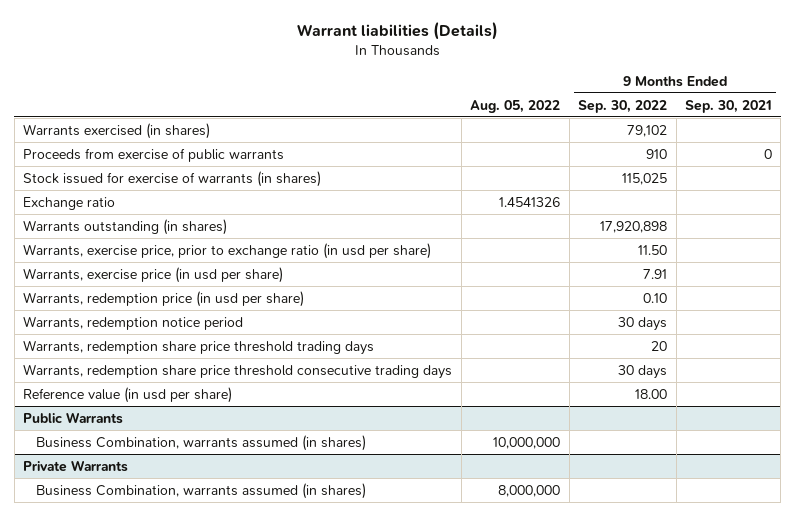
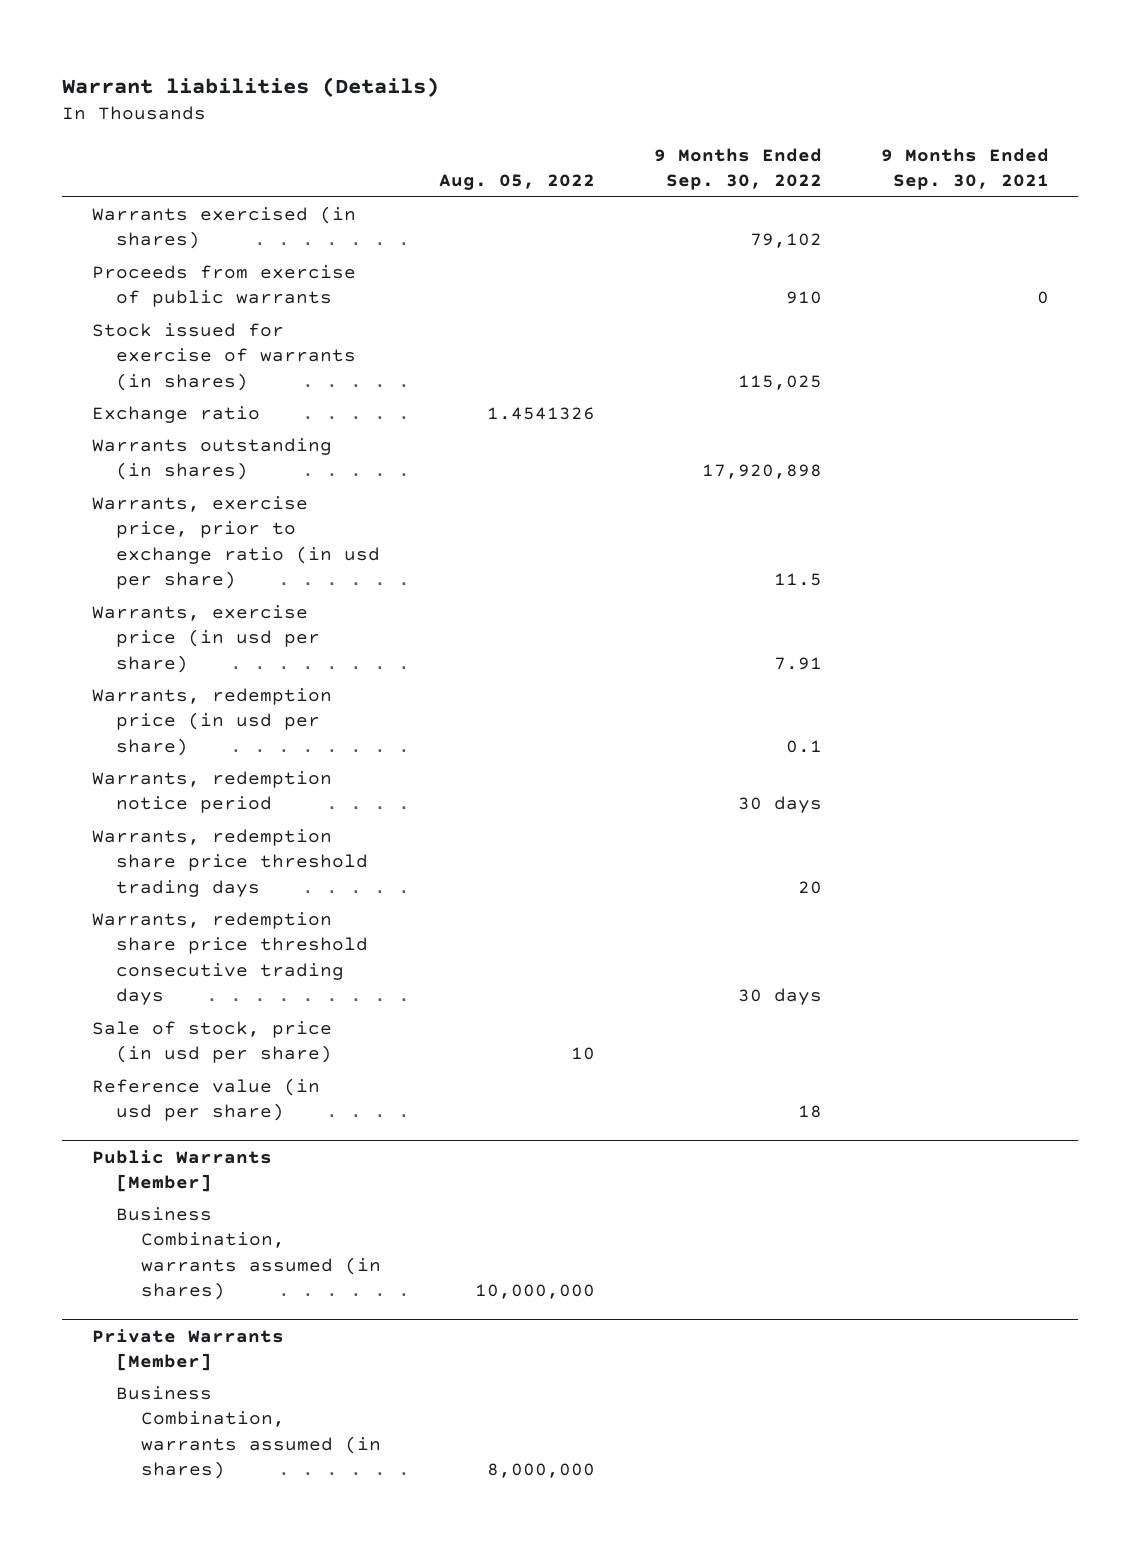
- Warrants, exercise price, prior to exchange ratio (in usd per share) | | 11.50 |
+ Warrants, exercise price, prior to exchange ratio (in usd per share) | | 11.5 |
- Warrants, redemption price (in usd per share) | | 0.10 |
+ Warrants, redemption price (in usd per share) | | 0.1 |
- Reference value (in usd per share) | | 18.00 |
- Public Warrants
+ Sale of stock, price (in usd per share) | 10 | |
+ Reference value (in usd per share) | | 18 |
+ Public Warrants [Member]
- Private Warrants
+ Private Warrants [Member]

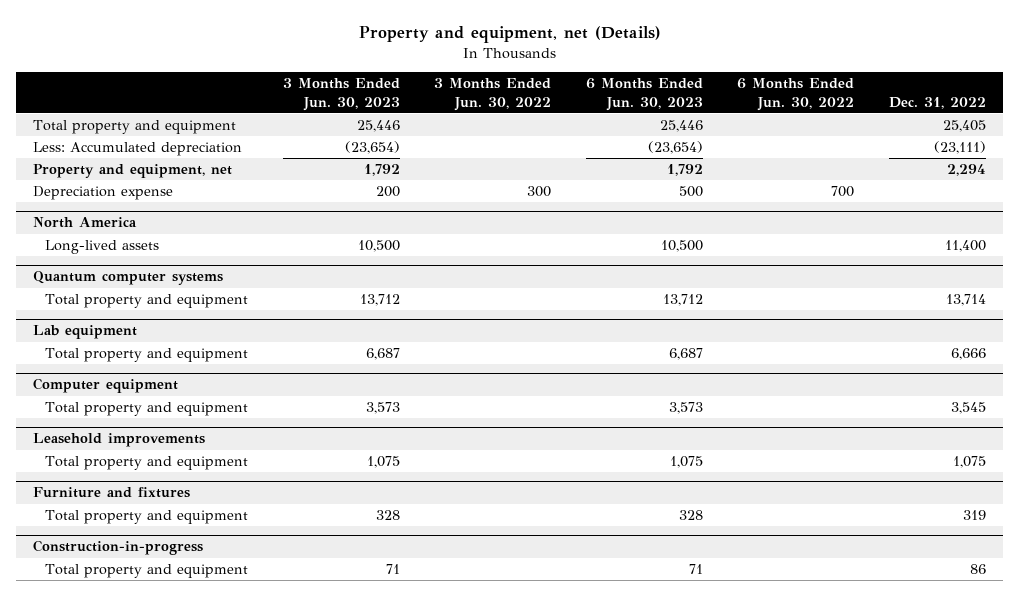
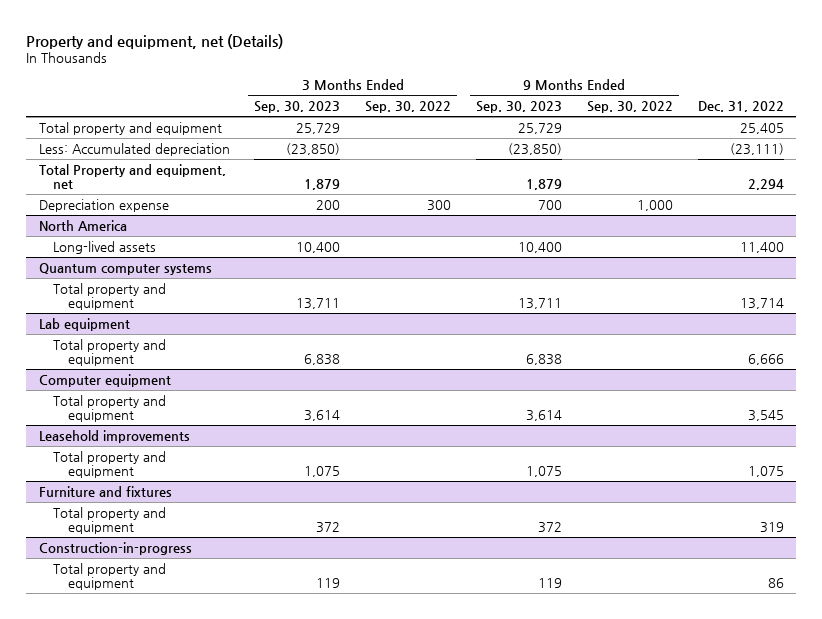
- | 3 Months Ended Jun. 30, 2023 | 3 Months Ended Jun. 30, 2022 | 6 Months Ended Jun. 30, 2023 | 6 Months Ended Jun. 30, 2022 | Dec. 31, 2022
+ | 3 Months Ended Sep. 30, 2023 | 3 Months Ended Sep. 30, 2022 | 9 Months Ended Sep. 30, 2023 | 9 Months Ended Sep. 30, 2022 | Dec. 31, 2022
- Property and equipment, net | 1,792 | | 1,792 | | 2,294
+ Total Property and equipment, net | 1,879 | | 1,879 | | 2,294

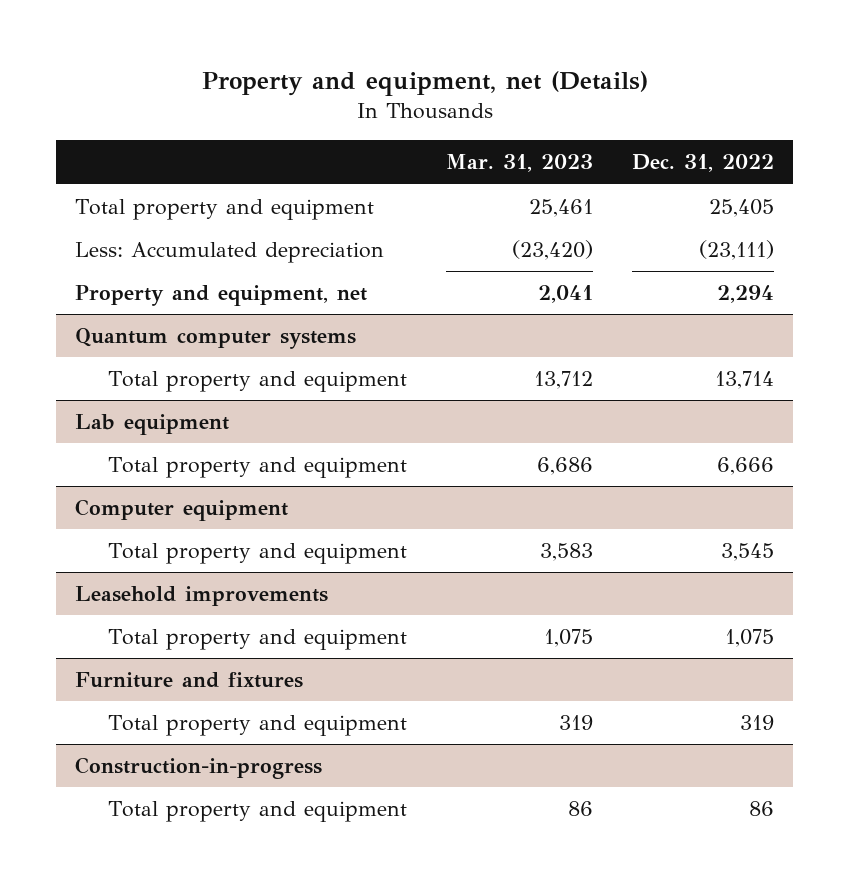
- | 3 Months Ended Sep. 30, 2023 | 3 Months Ended Sep. 30, 2022 | 9 Months Ended Sep. 30, 2023 | 9 Months Ended Sep. 30, 2022 | Dec. 31, 2022
+ | Mar. 31, 2023 | Dec. 31, 2022
- Total Property and equipment, net | 1,879 | | 1,879 | | 2,294
- Depreciation expense | 200 | 300 | 700 | 1,000 |
- North America
- Long-lived assets | 10,400 | | 10,400 | | 11,400
+ Property and equipment, net | 2,041 | 2,294

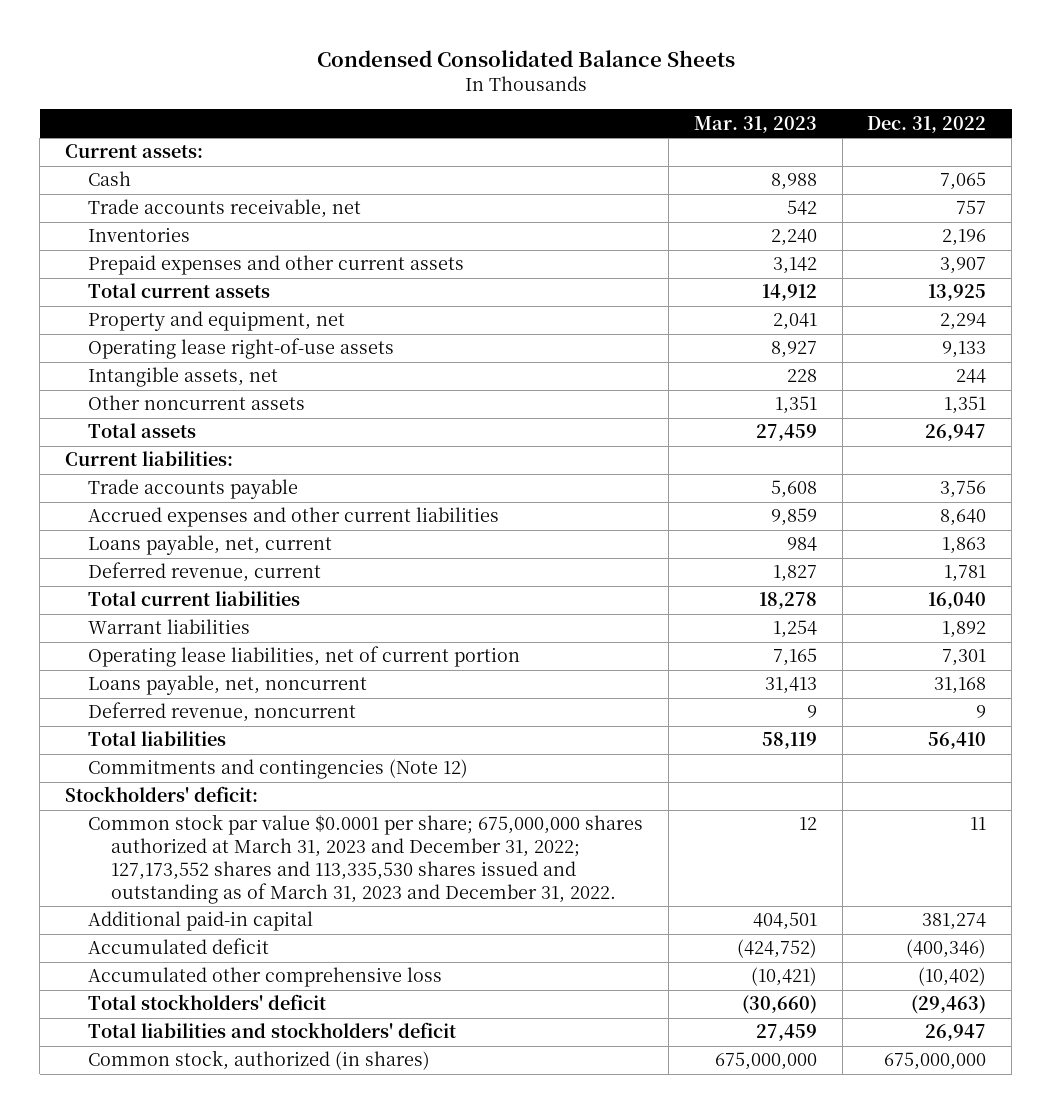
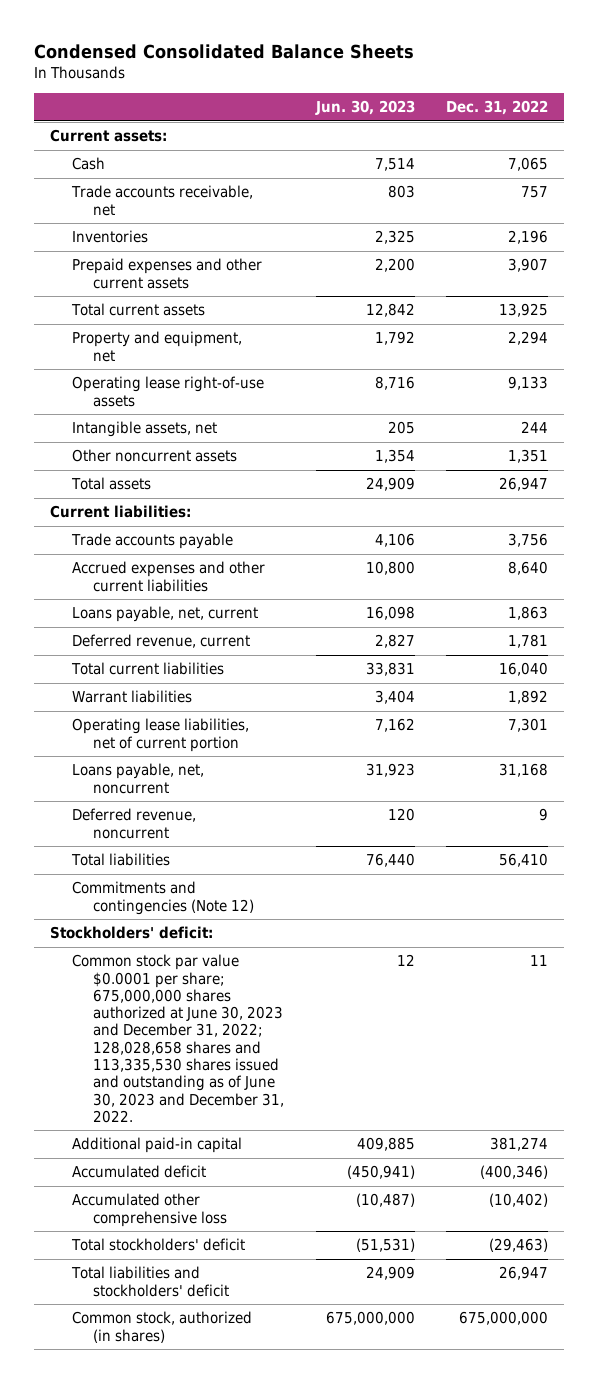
- | Mar. 31, 2023 | Dec. 31, 2022
+ | Jun. 30, 2023 | Dec. 31, 2022
- Common stock par value $0.0001 per share; 675,000,000 shares authorized at March 31, 2023 and December 31, 2022; 127,173,552 shares and 113,335,530 shares issued and outstanding as of March 31, 2023 and December 31, 2022. | 12 | 11
+ Common stock par value $0.0001 per share; 675,000,000 shares authorized at June 30, 2023 and December 31, 2022; 128,028,658 shares and 113,335,530 shares issued and outstanding as of June 30, 2023 and December 31, 2022. | 12 | 11

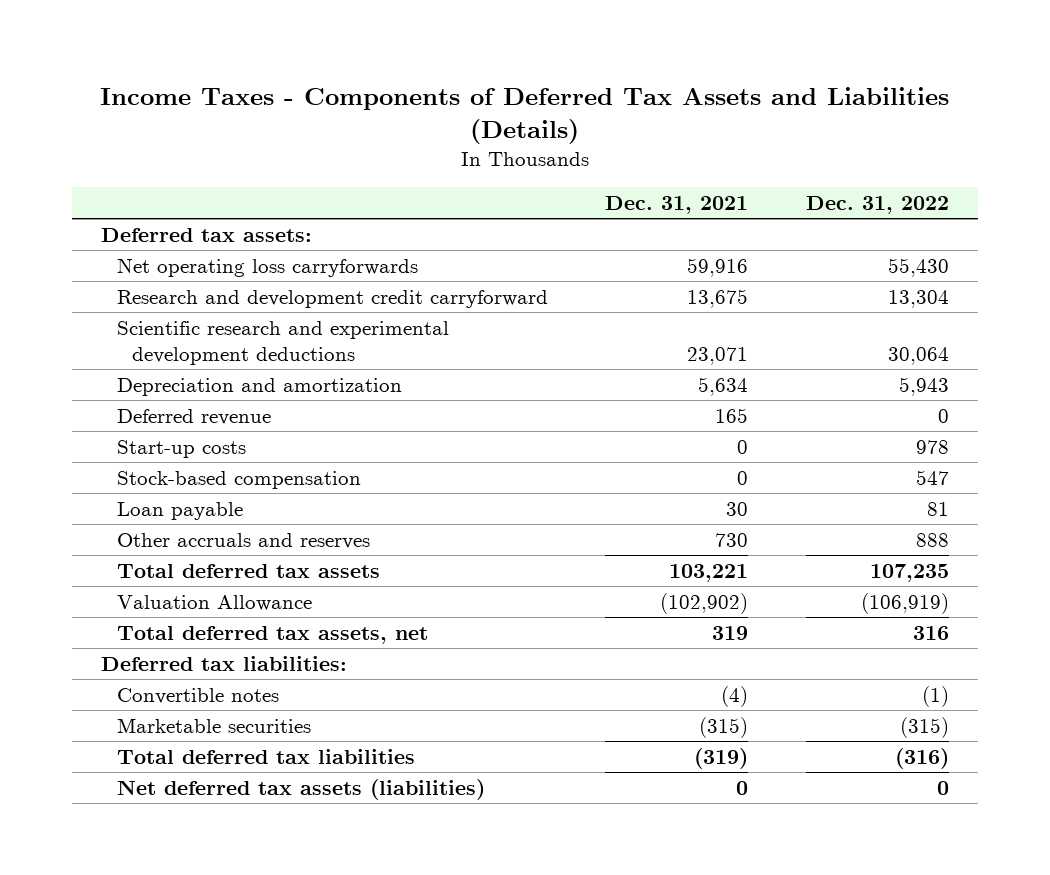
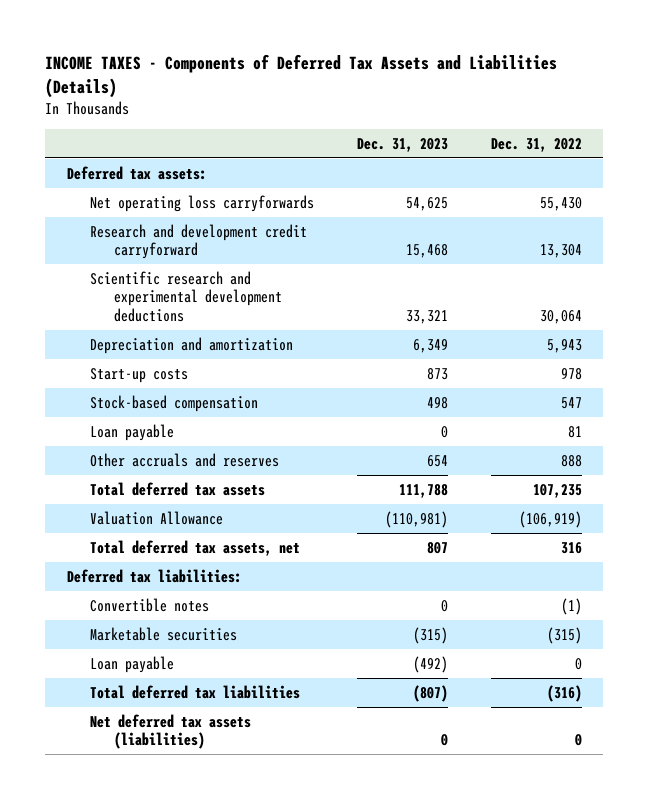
- Income Taxes - Components of Deferred Tax Assets and Liabilities (Details)
+ INCOME TAXES - Components of Deferred Tax Assets and Liabilities (Details)
- | Dec. 31, 2021 | Dec. 31, 2022
+ | Dec. 31, 2023 | Dec. 31, 2022
- Deferred revenue | 165 | 0
+ Loan payable | (492) | 0

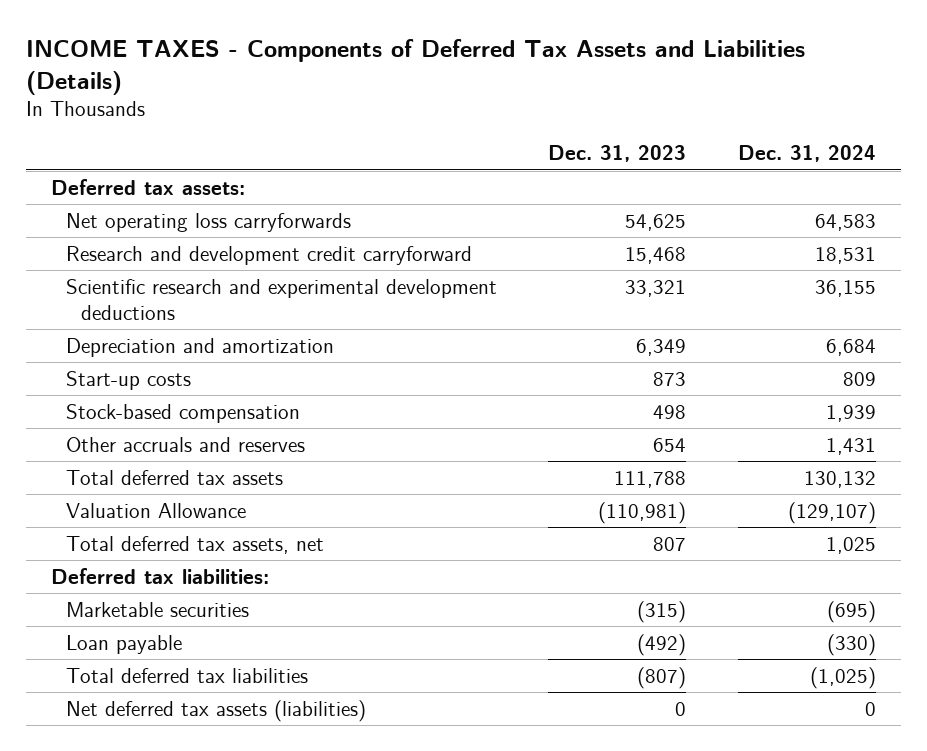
- | Dec. 31, 2023 | Dec. 31, 2022
+ | Dec. 31, 2023 | Dec. 31, 2024
- Loan payable | 0 | 81
- Convertible notes | 0 | (1)

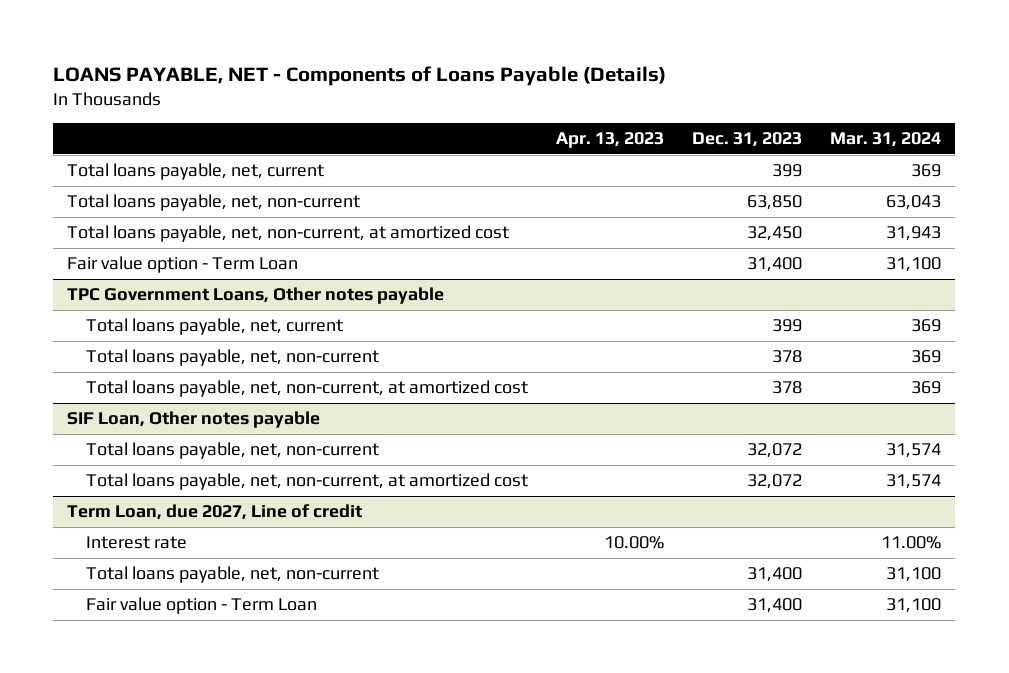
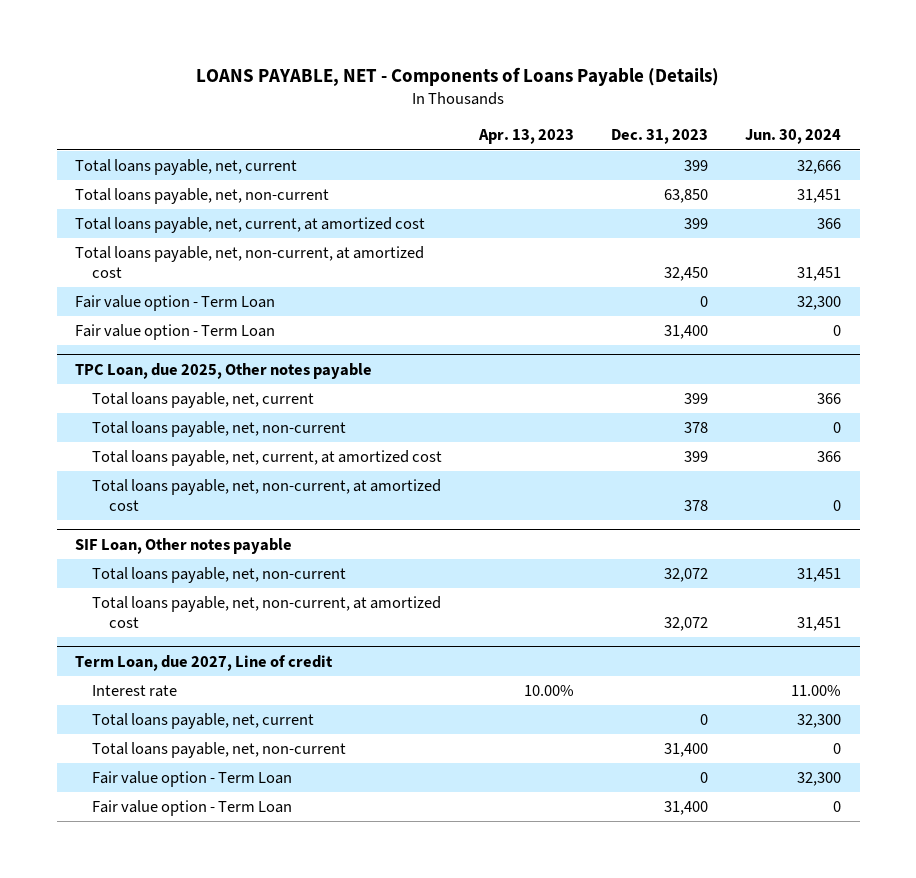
- | Apr. 13, 2023 | Dec. 31, 2023 | Mar. 31, 2024
+ | Apr. 13, 2023 | Dec. 31, 2023 | Jun. 30, 2024
+ Total loans payable, net, current, at amortized cost | | 399 | 366
+ Fair value option - Term Loan | | 0 | 32,300
- TPC Government Loans, Other notes payable
+ TPC Loan, due 2025, Other notes payable
+ Total loans payable, net, current, at amortized cost | | 399 | 366
@ Term Loan, due 2027, Line of credit
+ Total loans payable, net, current | | 0 | 32,300
+ Fair value option - Term Loan | | 0 | 32,300

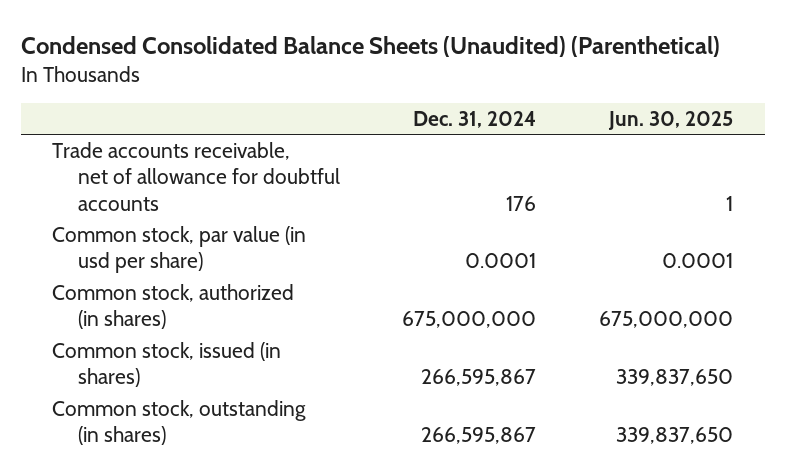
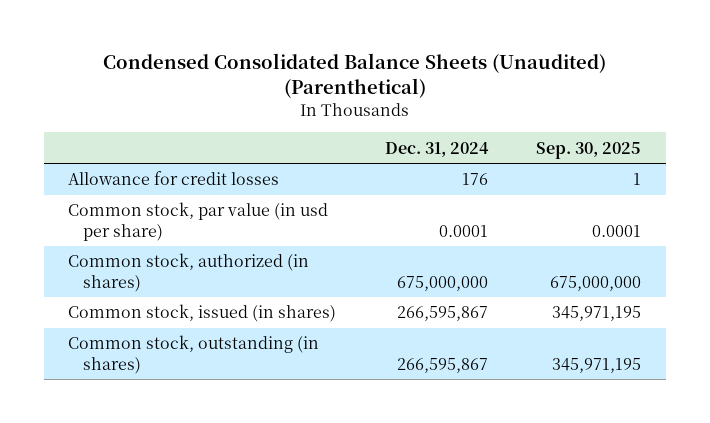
- | Dec. 31, 2024 | Jun. 30, 2025
+ | Dec. 31, 2024 | Sep. 30, 2025
- Trade accounts receivable, net of allowance for doubtful accounts | 176 | 1
+ Allowance for credit losses | 176 | 1

